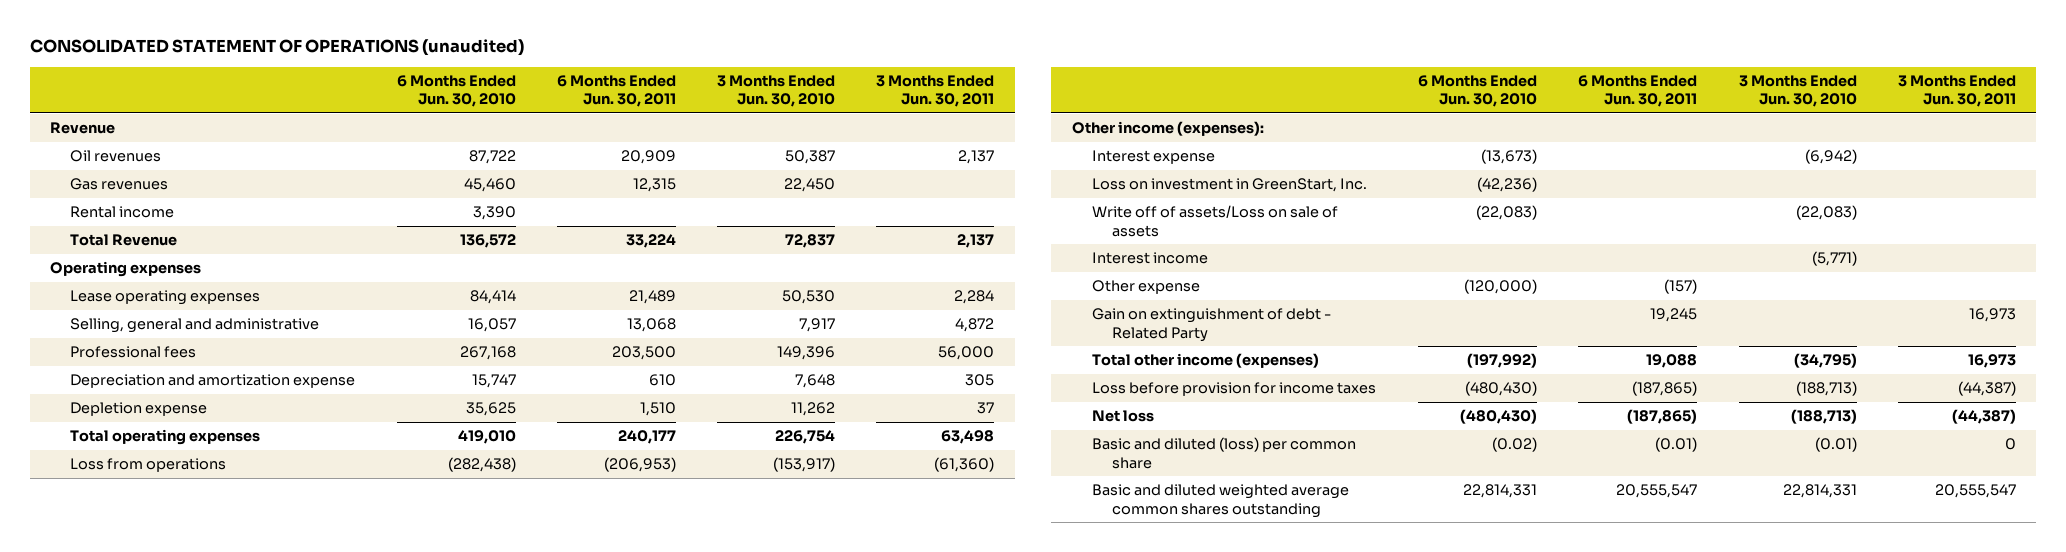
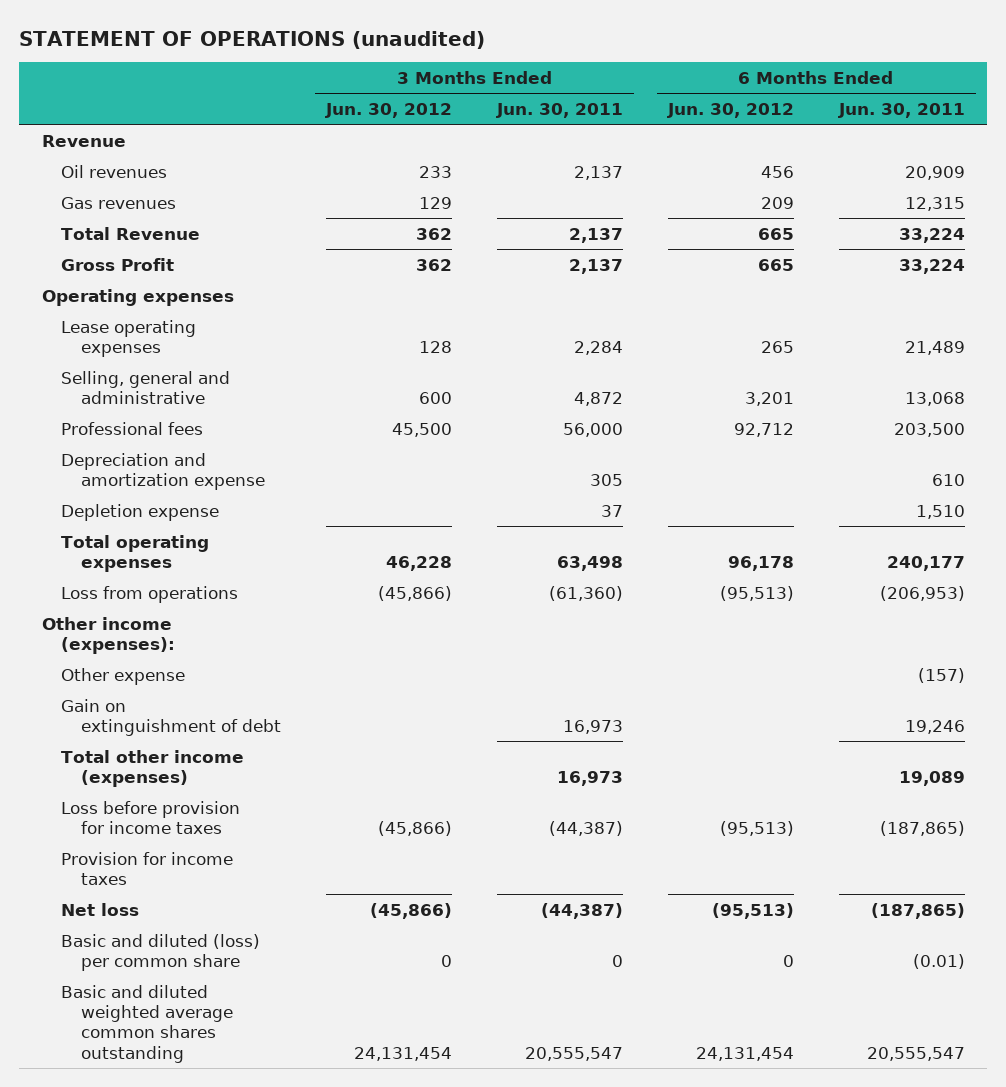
- CONSOLIDATED STATEMENT OF OPERATIONS (unaudited)
+ STATEMENT OF OPERATIONS (unaudited)
- | 6 Months Ended Jun. 30, 2010 | 6 Months Ended Jun. 30, 2011 | 3 Months Ended Jun. 30, 2010 | 3 Months Ended Jun. 30, 2011
+ | 3 Months Ended Jun. 30, 2012 | 3 Months Ended Jun. 30, 2011 | 6 Months Ended Jun. 30, 2012 | 6 Months Ended Jun. 30, 2011
- Rental income | 3,390 | | |
+ Gross Profit | 362 | 2,137 | 665 | 33,224
- Interest expense | (13,673) | | (6,942) |
- Loss on investment in GreenStart, Inc. | (42,236) | | |
- Write off of assets/Loss on sale of assets | (22,083) | | (22,083) |
- Interest income | | | (5,771) |
- Gain on extinguishment of debt - Related Party | | 19,245 | | 16,973
- Total other income (expenses) | (197,992) | 19,088 | (34,795) | 16,973
+ Gain on extinguishment of debt | | 16,973 | | 19,246
+ Total other income (expenses) | | 16,973 | | 19,089
+ Provision for income taxes

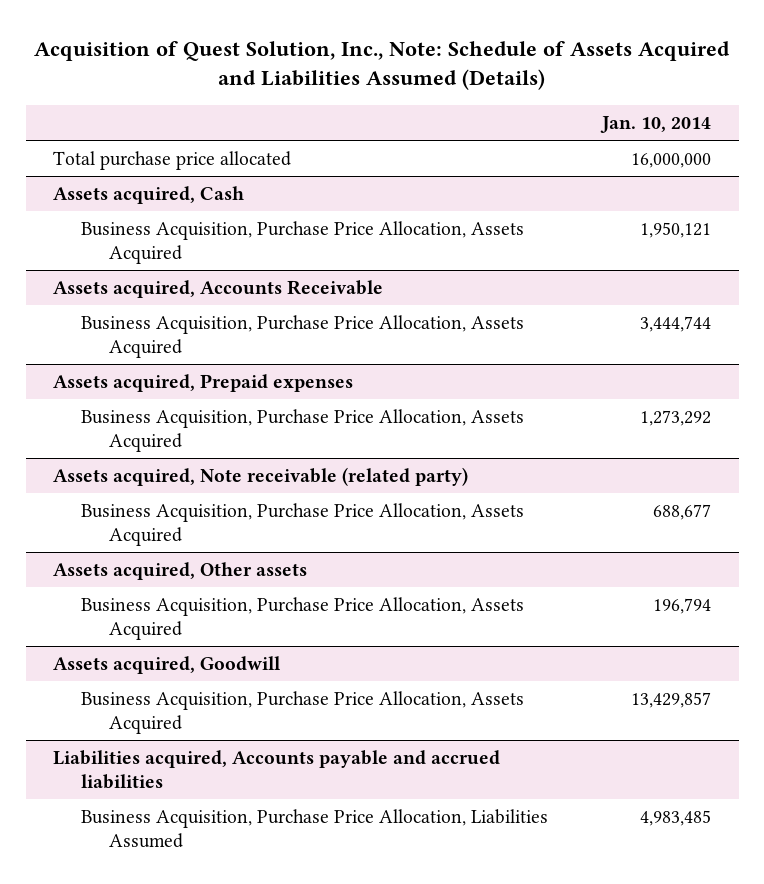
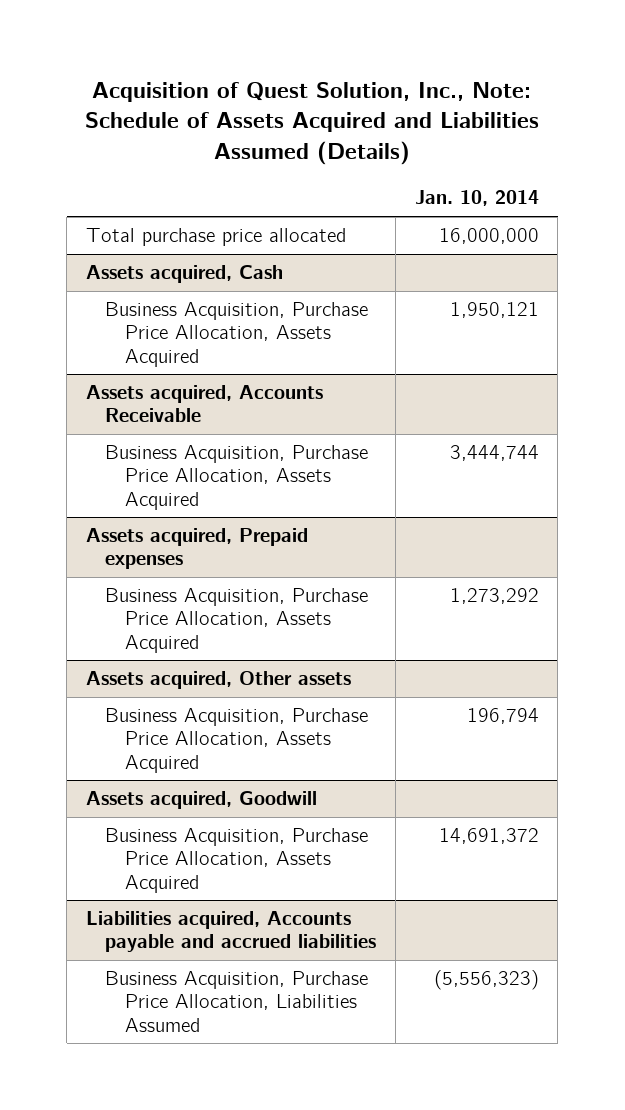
- Assets acquired, Note receivable (related party)
- Business Acquisition, Purchase Price Allocation, Assets Acquired | 688,677
@ Assets acquired, Goodwill
- Business Acquisition, Purchase Price Allocation, Assets Acquired | 13,429,857
+ Business Acquisition, Purchase Price Allocation, Assets Acquired | 14,691,372
@ Liabilities acquired, Accounts payable and accrued liabilities
- Business Acquisition, Purchase Price Allocation, Liabilities Assumed | 4,983,485
+ Business Acquisition, Purchase Price Allocation, Liabilities Assumed | (5,556,323)

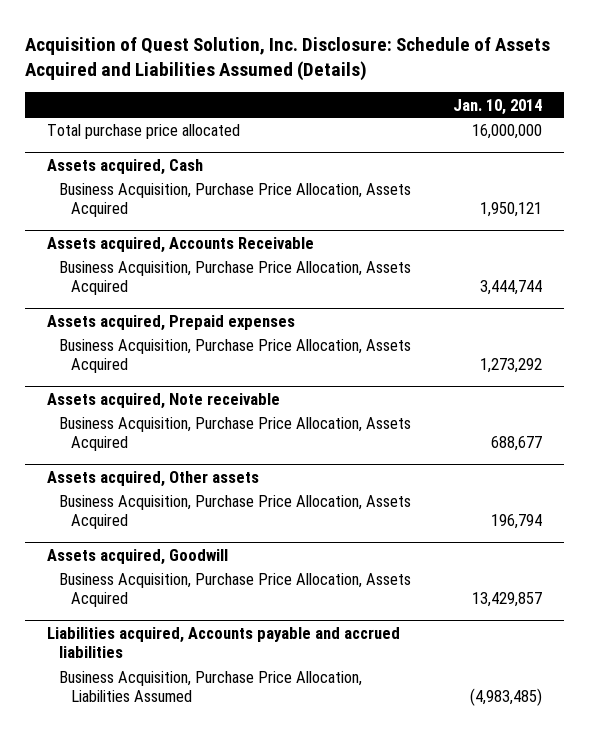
- Acquisition of Quest Solution, Inc., Note: Schedule of Assets Acquired and Liabilities Assumed (Details)
+ Acquisition of Quest Solution, Inc. Disclosure: Schedule of Assets Acquired and Liabilities Assumed (Details)
+ Assets acquired, Note receivable
+ Business Acquisition, Purchase Price Allocation, Assets Acquired | 688,677
@ Assets acquired, Goodwill
- Business Acquisition, Purchase Price Allocation, Assets Acquired | 14,691,372
+ Business Acquisition, Purchase Price Allocation, Assets Acquired | 13,429,857
@ Liabilities acquired, Accounts payable and accrued liabilities
- Business Acquisition, Purchase Price Allocation, Liabilities Assumed | (5,556,323)
+ Business Acquisition, Purchase Price Allocation, Liabilities Assumed | (4,983,485)

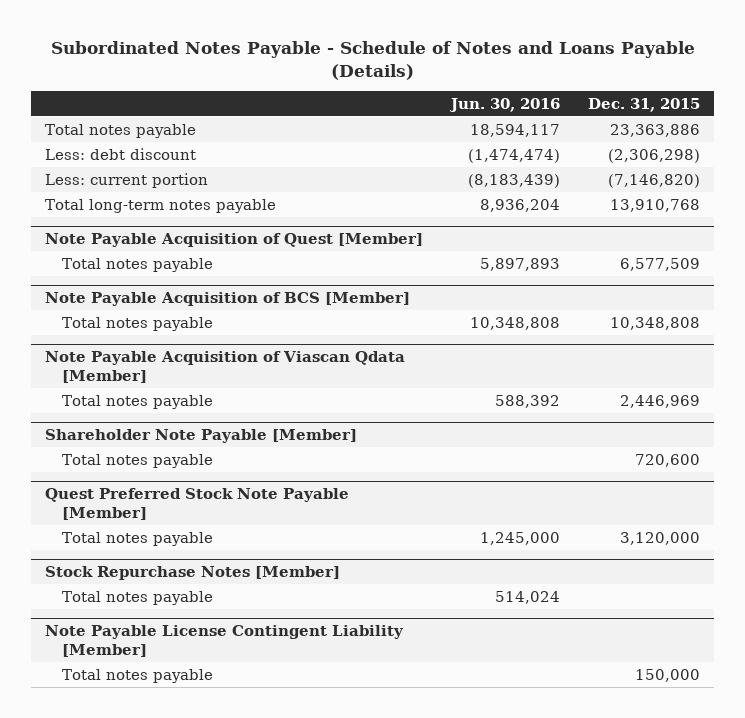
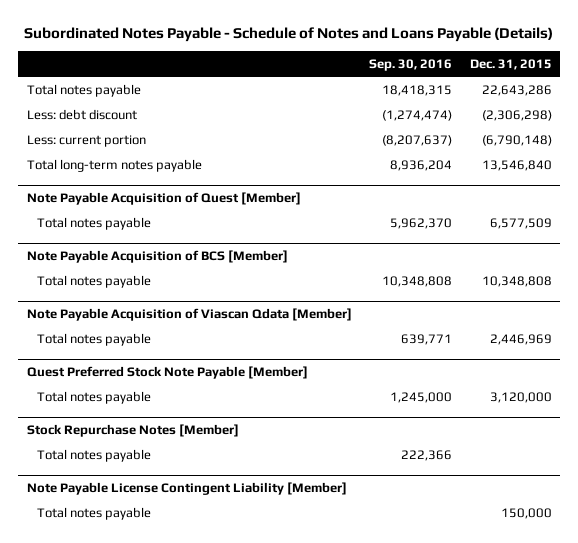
- | Jun. 30, 2016 | Dec. 31, 2015
+ | Sep. 30, 2016 | Dec. 31, 2015
- Total notes payable | 18,594,117 | 23,363,886
+ Total notes payable | 18,418,315 | 22,643,286
- Less: current portion | (8,183,439) | (7,146,820)
- Total long-term notes payable | 8,936,204 | 13,910,768
+ Less: current portion | (8,207,637) | (6,790,148)
+ Total long-term notes payable | 8,936,204 | 13,546,840
- Shareholder Note Payable [Member]
- Total notes payable | | 720,600

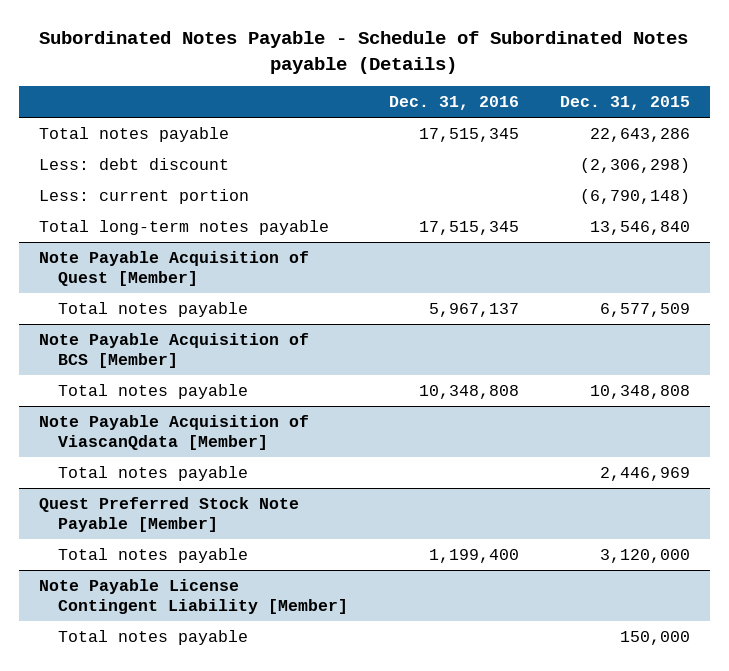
- Subordinated Notes Payable - Schedule of Notes and Loans Payable (Details)
+ Subordinated Notes Payable - Schedule of Subordinated Notes payable (Details)
- | Sep. 30, 2016 | Dec. 31, 2015
+ | Dec. 31, 2016 | Dec. 31, 2015
- Note Payable Acquisition of Viascan Qdata [Member]
+ Note Payable Acquisition of ViascanQdata [Member]
- Stock Repurchase Notes [Member]
- Total notes payable | 222,366 |

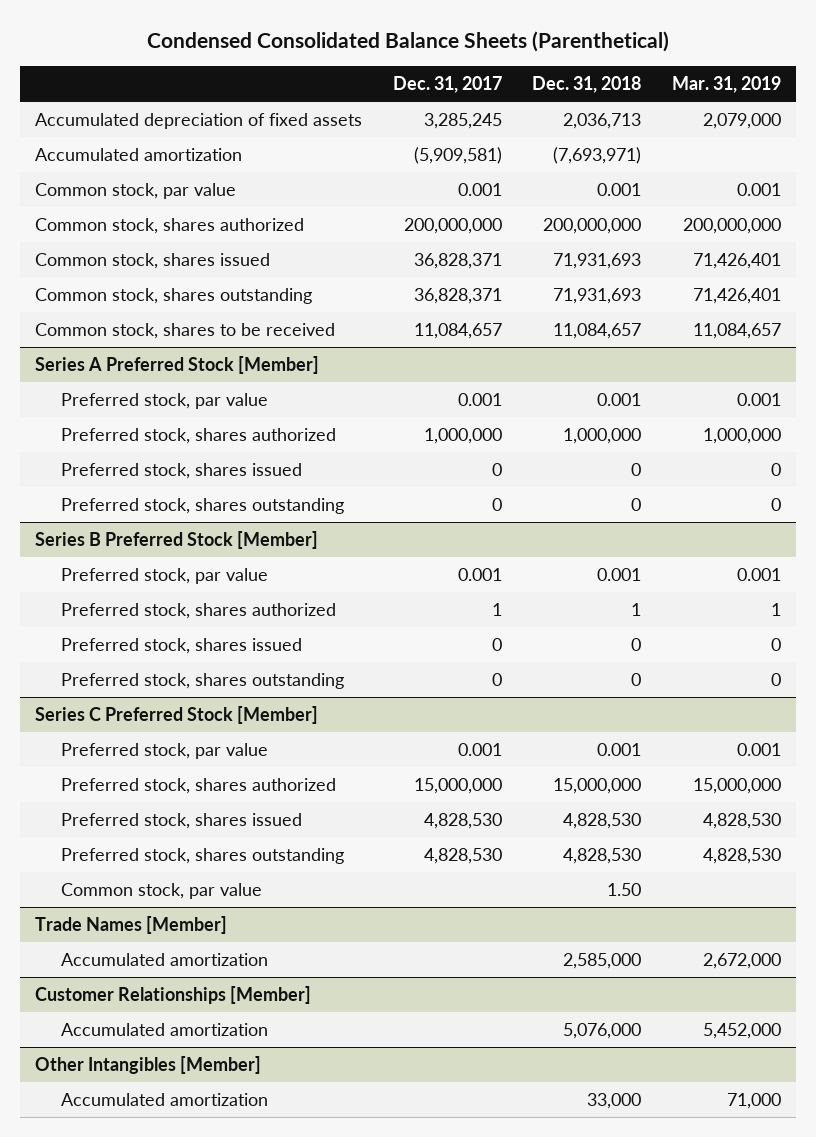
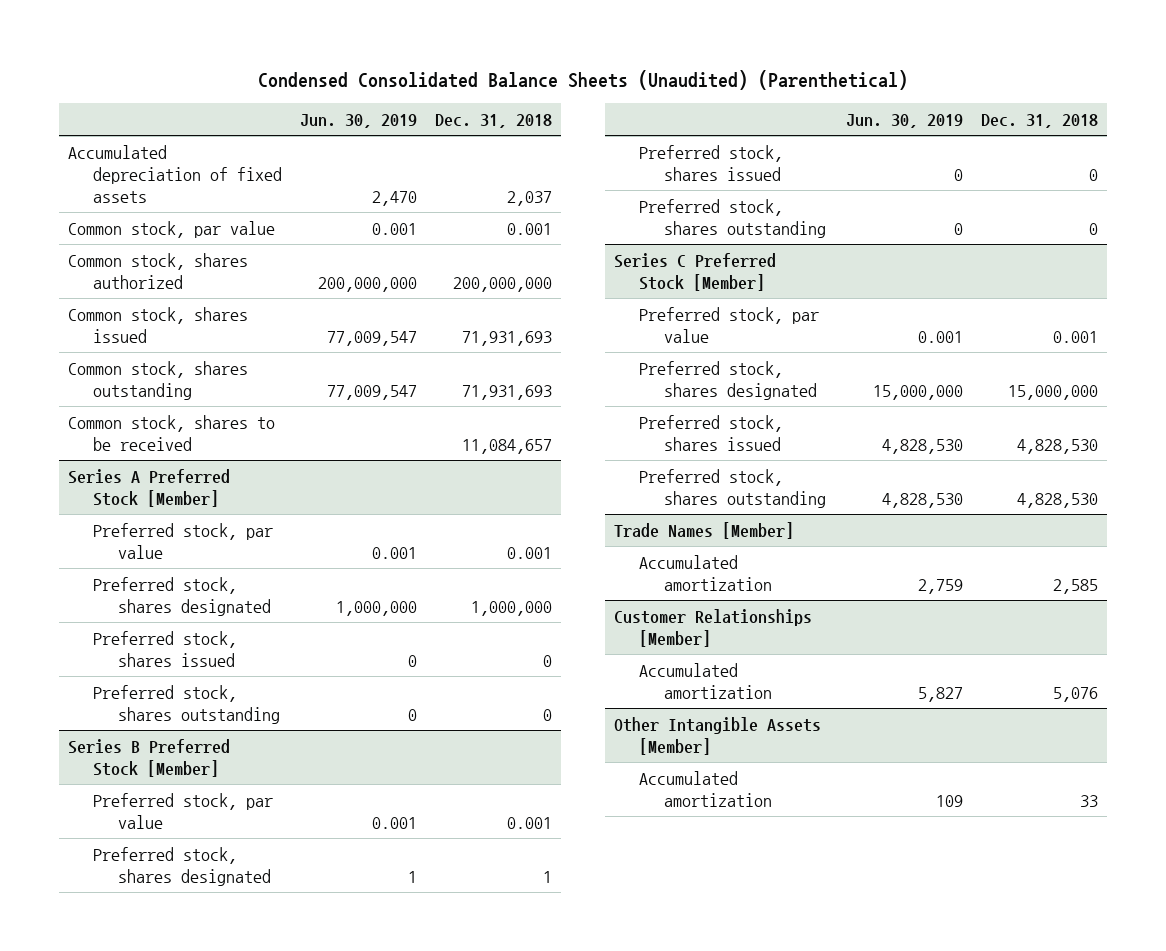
- Condensed Consolidated Balance Sheets (Parenthetical)
+ Condensed Consolidated Balance Sheets (Unaudited) (Parenthetical)
- | Dec. 31, 2017 | Dec. 31, 2018 | Mar. 31, 2019
+ | Jun. 30, 2019 | Dec. 31, 2018
- Accumulated depreciation of fixed assets | 3,285,245 | 2,036,713 | 2,079,000
- Accumulated amortization | (5,909,581) | (7,693,971) |
+ Accumulated depreciation of fixed assets | 2,470 | 2,037
@ Series A Preferred Stock [Member]
- Preferred stock, shares authorized | 1,000,000 | 1,000,000 | 1,000,000
+ Preferred stock, shares designated | 1,000,000 | 1,000,000
@ Series B Preferred Stock [Member]
- Preferred stock, shares authorized | 1 | 1 | 1
+ Preferred stock, shares designated | 1 | 1
@ Series C Preferred Stock [Member]
- Preferred stock, shares authorized | 15,000,000 | 15,000,000 | 15,000,000
+ Preferred stock, shares designated | 15,000,000 | 15,000,000
- Common stock, par value | | 1.50 |
@ Trade Names [Member]
- Accumulated amortization | | 2,585,000 | 2,672,000
+ Accumulated amortization | 2,759 | 2,585
@ Customer Relationships [Member]
- Accumulated amortization | | 5,076,000 | 5,452,000
- Other Intangibles [Member]
- Accumulated amortization | | 33,000 | 71,000
@ Customer Relationships [Member]
+ Accumulated amortization | 5,827 | 5,076
+ Other Intangible Assets [Member]
+ Accumulated amortization | 109 | 33

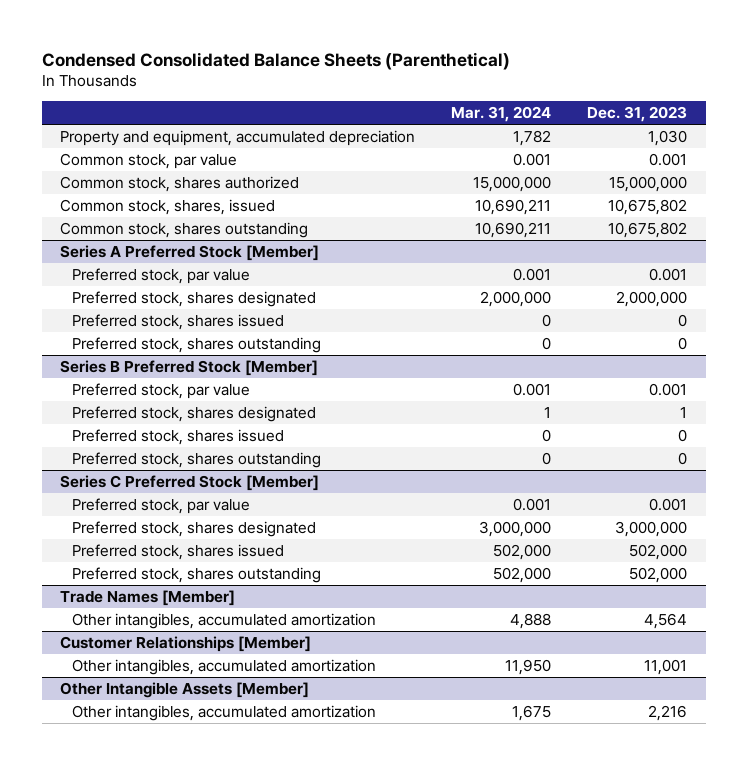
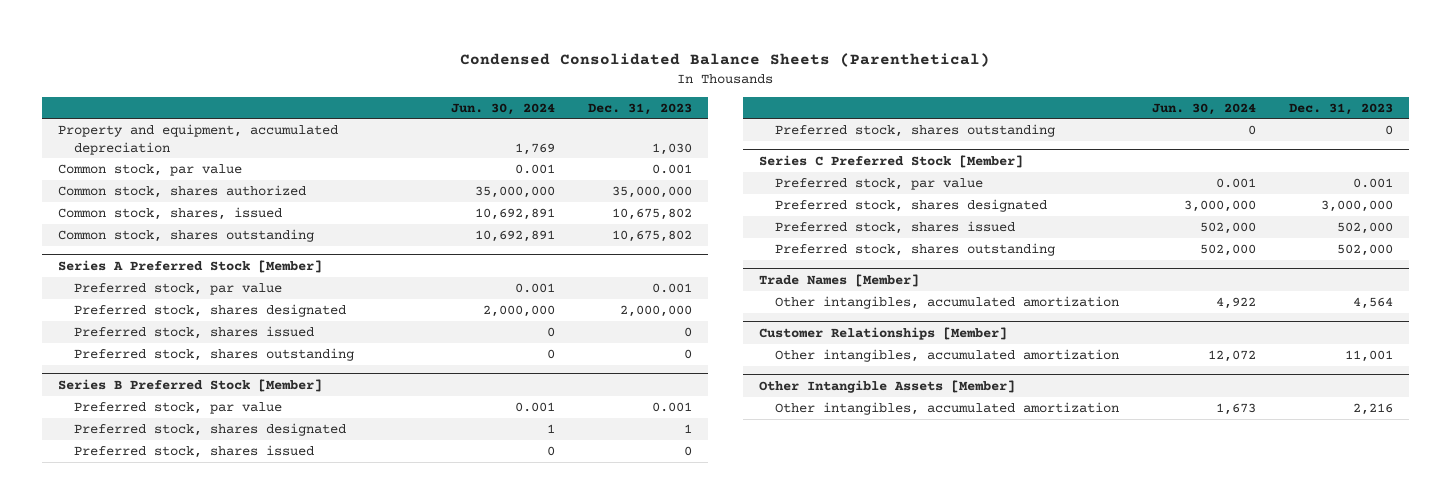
- | Mar. 31, 2024 | Dec. 31, 2023
+ | Jun. 30, 2024 | Dec. 31, 2023
- Common stock, shares authorized | 15,000,000 | 15,000,000
+ Common stock, shares authorized | 35,000,000 | 35,000,000

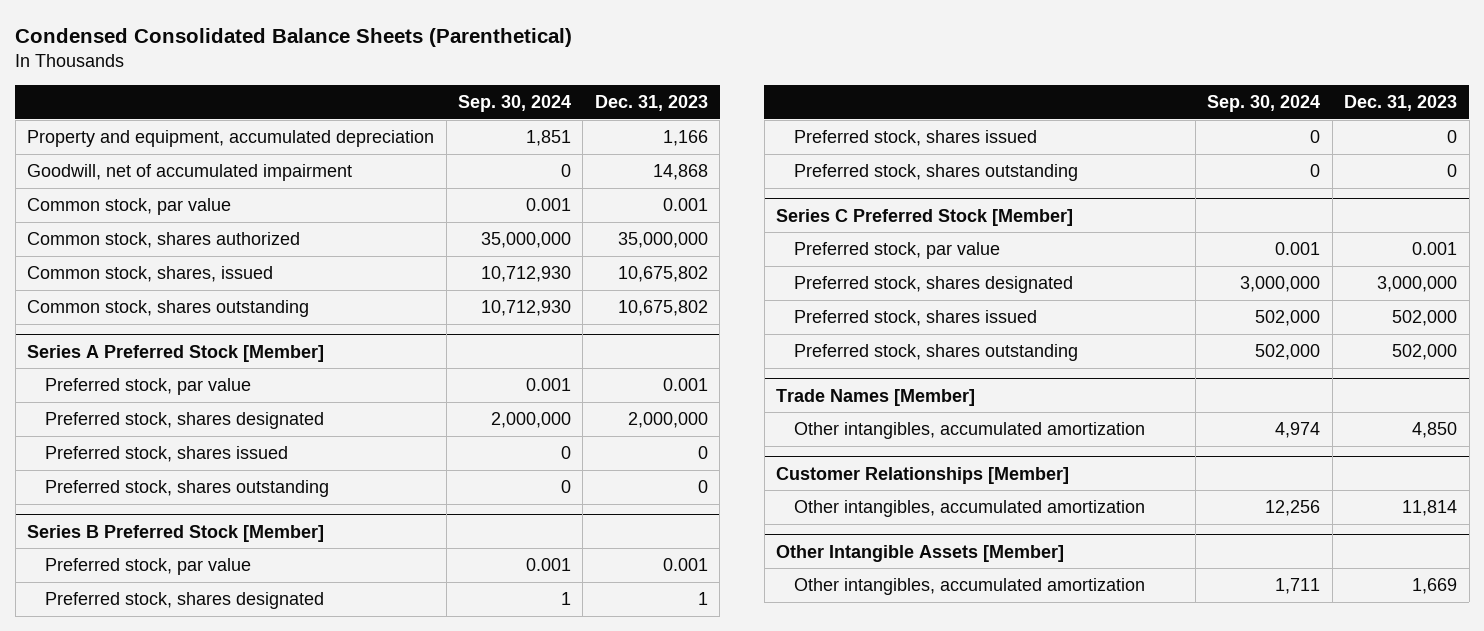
- | Jun. 30, 2024 | Dec. 31, 2023
+ | Sep. 30, 2024 | Dec. 31, 2023
- Property and equipment, accumulated depreciation | 1,769 | 1,030
+ Property and equipment, accumulated depreciation | 1,851 | 1,166
+ Goodwill, net of accumulated impairment | 0 | 14,868
@ Trade Names [Member]
- Other intangibles, accumulated amortization | 4,922 | 4,564
+ Other intangibles, accumulated amortization | 4,974 | 4,850
@ Customer Relationships [Member]
- Other intangibles, accumulated amortization | 12,072 | 11,001
+ Other intangibles, accumulated amortization | 12,256 | 11,814
@ Other Intangible Assets [Member]
- Other intangibles, accumulated amortization | 1,673 | 2,216
+ Other intangibles, accumulated amortization | 1,711 | 1,669

